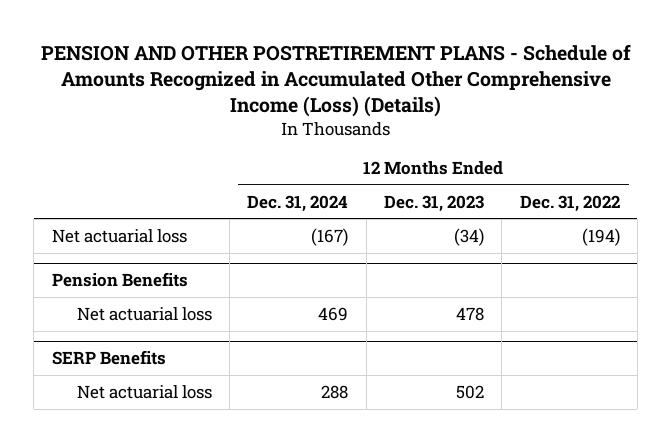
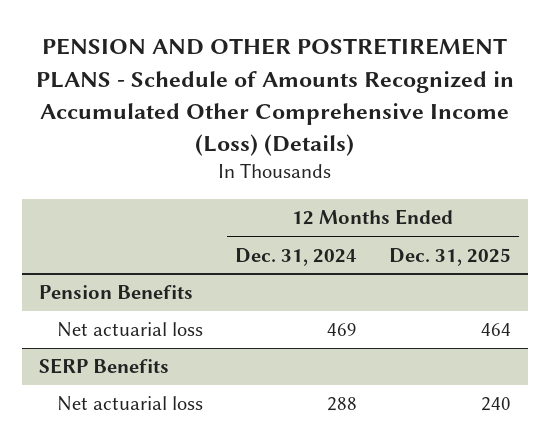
- | 12 Months Ended Dec. 31, 2024 | 12 Months Ended Dec. 31, 2023 | 12 Months Ended Dec. 31, 2022
+ | 12 Months Ended Dec. 31, 2024 | 12 Months Ended Dec. 31, 2025
- Net actuarial loss | (167) | (34) | (194)

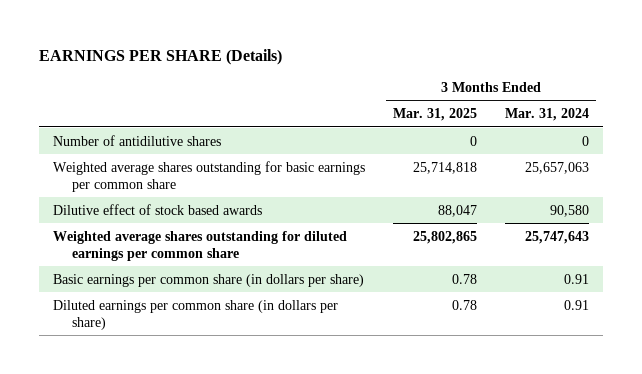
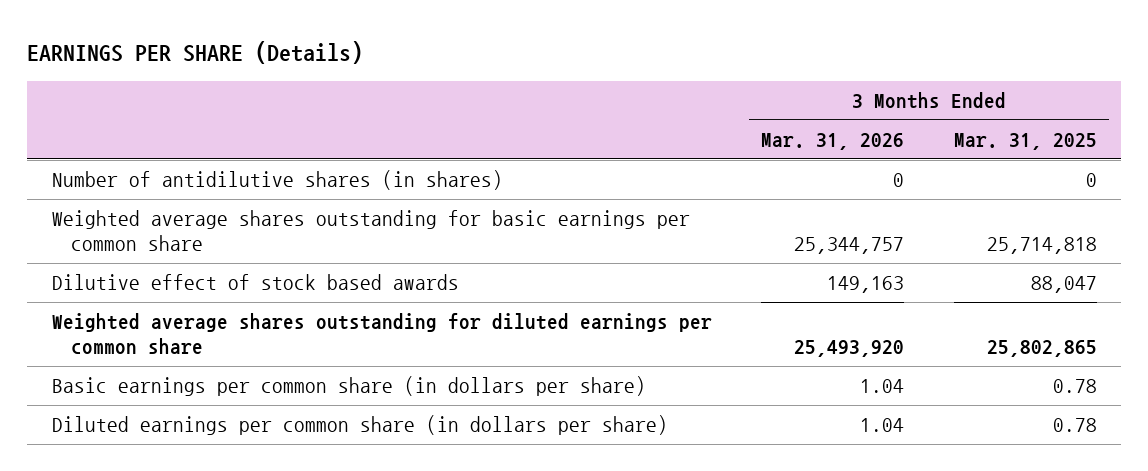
- | 3 Months Ended Mar. 31, 2025 | 3 Months Ended Mar. 31, 2024
+ | 3 Months Ended Mar. 31, 2026 | 3 Months Ended Mar. 31, 2025
- Number of antidilutive shares | 0 | 0
+ Number of antidilutive shares (in shares) | 0 | 0

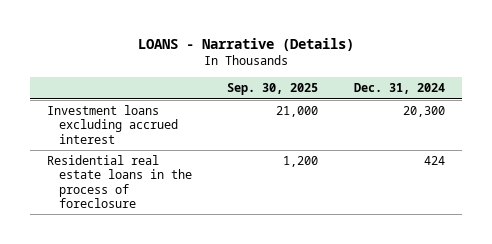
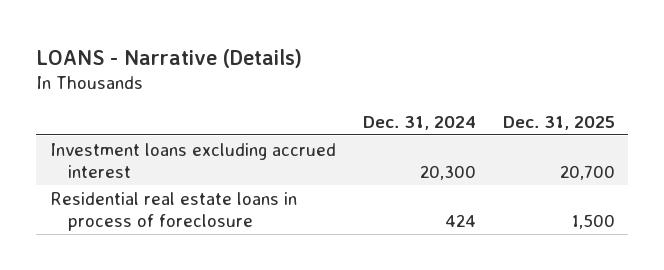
- | Sep. 30, 2025 | Dec. 31, 2024
+ | Dec. 31, 2024 | Dec. 31, 2025
- Residential real estate loans in the process of foreclosure | 1,200 | 424
+ Residential real estate loans in process of foreclosure | 424 | 1,500

